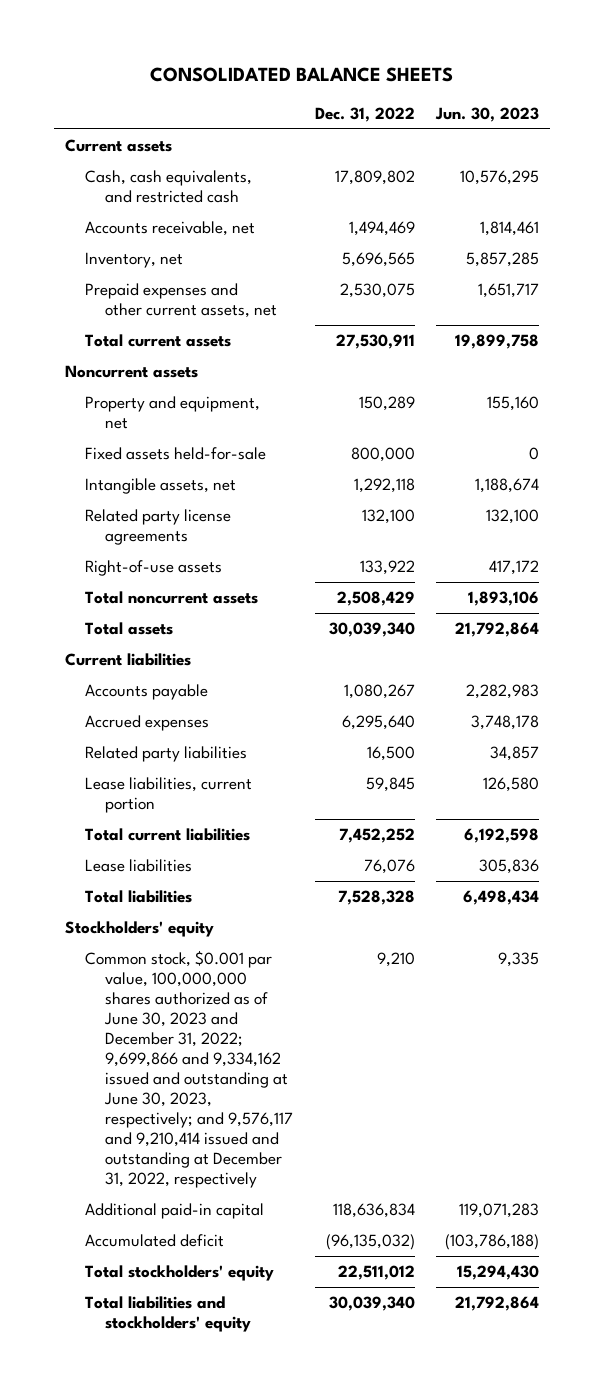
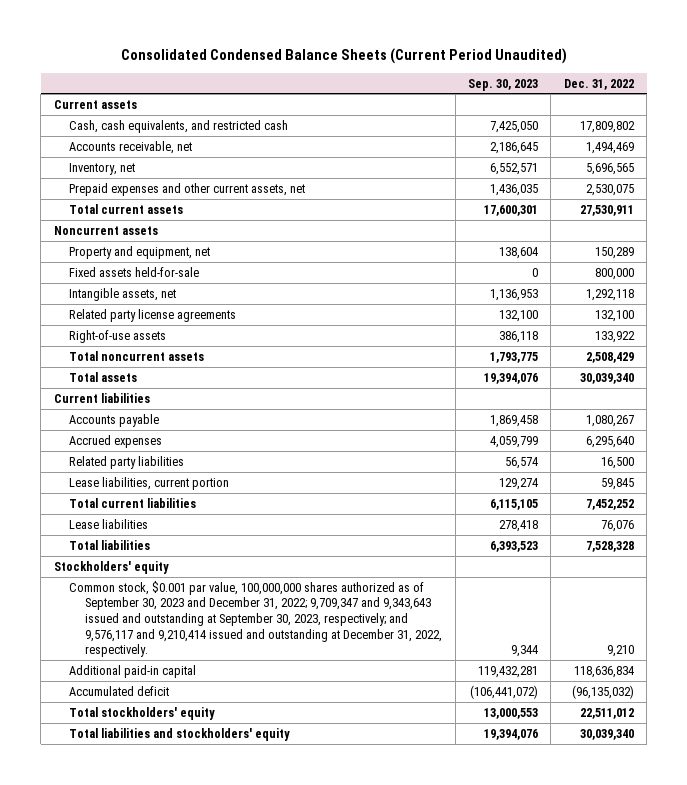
- CONSOLIDATED BALANCE SHEETS
+ Consolidated Condensed Balance Sheets (Current Period Unaudited)
- | Dec. 31, 2022 | Jun. 30, 2023
+ | Sep. 30, 2023 | Dec. 31, 2022
- Common stock, $0.001 par value, 100,000,000 shares authorized as of June 30, 2023 and December 31, 2022; 9,699,866 and 9,334,162 issued and outstanding at June 30, 2023, respectively; and 9,576,117 and 9,210,414 issued and outstanding at December 31, 2022, respectively | 9,210 | 9,335
+ Common stock, $0.001 par value, 100,000,000 shares authorized as of September 30, 2023 and December 31, 2022; 9,709,347 and 9,343,643 issued and outstanding at September 30, 2023, respectively; and 9,576,117 and 9,210,414 issued and outstanding at December 31, 2022, respectively. | 9,344 | 9,210

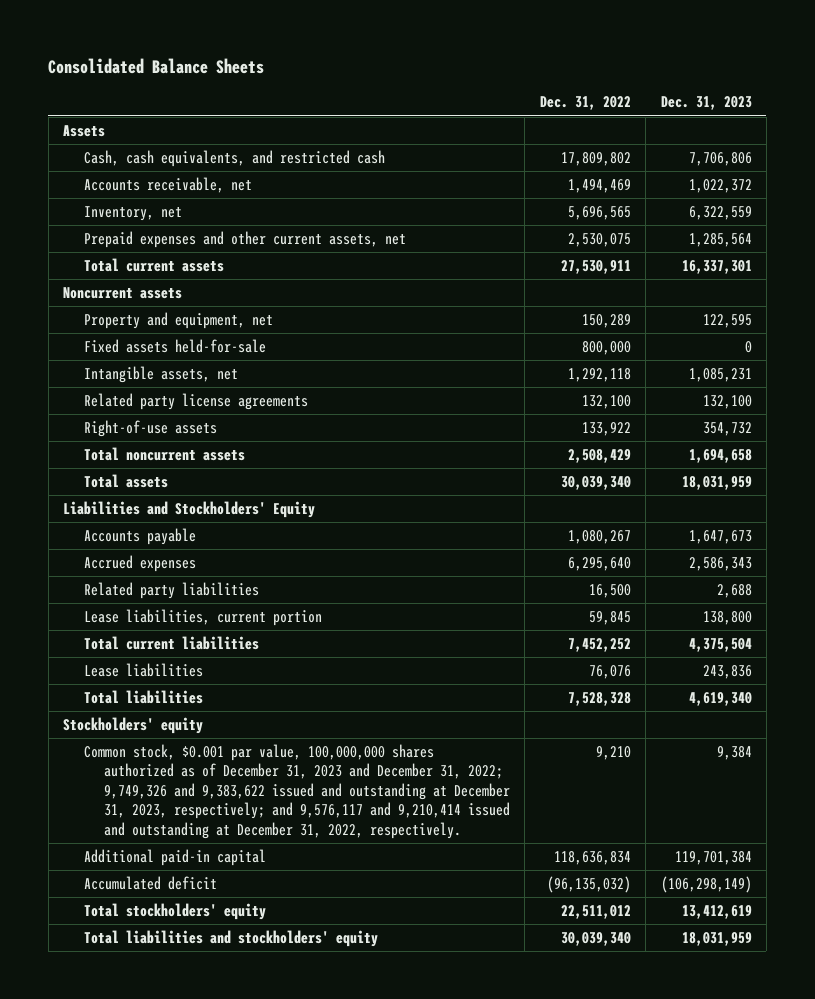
- Consolidated Condensed Balance Sheets (Current Period Unaudited)
+ Consolidated Balance Sheets
- | Sep. 30, 2023 | Dec. 31, 2022
+ | Dec. 31, 2022 | Dec. 31, 2023
- Current assets
+ Assets
- Current liabilities
+ Liabilities and Stockholders' Equity
- Common stock, $0.001 par value, 100,000,000 shares authorized as of September 30, 2023 and December 31, 2022; 9,709,347 and 9,343,643 issued and outstanding at September 30, 2023, respectively; and 9,576,117 and 9,210,414 issued and outstanding at December 31, 2022, respectively. | 9,344 | 9,210
+ Common stock, $0.001 par value, 100,000,000 shares authorized as of December 31, 2023 and December 31, 2022; 9,749,326 and 9,383,622 issued and outstanding at December 31, 2023, respectively; and 9,576,117 and 9,210,414 issued and outstanding at December 31, 2022, respectively. | 9,210 | 9,384

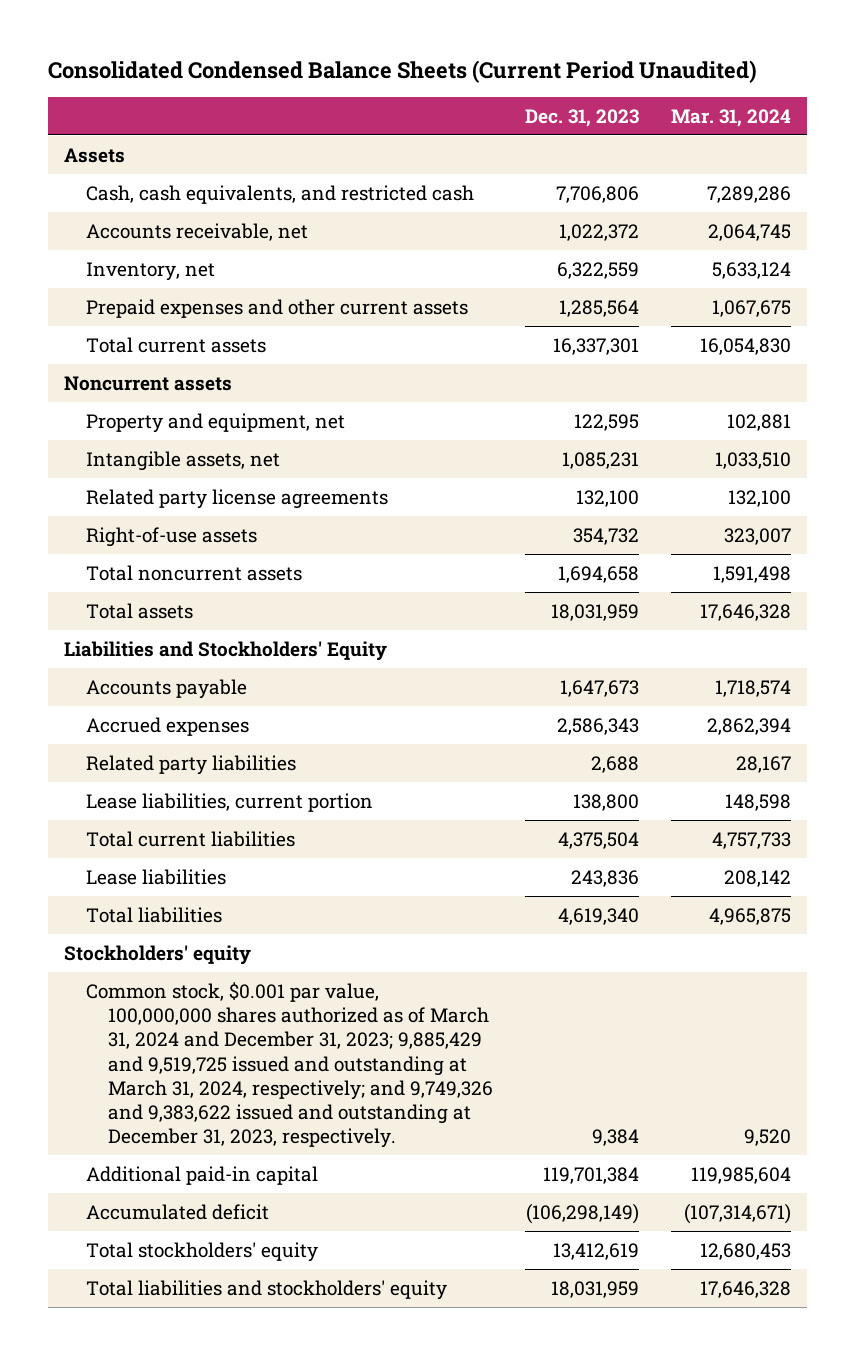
- Consolidated Balance Sheets
+ Consolidated Condensed Balance Sheets (Current Period Unaudited)
- | Dec. 31, 2022 | Dec. 31, 2023
+ | Dec. 31, 2023 | Mar. 31, 2024
- Prepaid expenses and other current assets, net | 2,530,075 | 1,285,564
+ Prepaid expenses and other current assets | 1,285,564 | 1,067,675
- Fixed assets held-for-sale | 800,000 | 0
- Common stock, $0.001 par value, 100,000,000 shares authorized as of December 31, 2023 and December 31, 2022; 9,749,326 and 9,383,622 issued and outstanding at December 31, 2023, respectively; and 9,576,117 and 9,210,414 issued and outstanding at December 31, 2022, respectively. | 9,210 | 9,384
+ Common stock, $0.001 par value, 100,000,000 shares authorized as of March 31, 2024 and December 31, 2023; 9,885,429 and 9,519,725 issued and outstanding at March 31, 2024, respectively; and 9,749,326 and 9,383,622 issued and outstanding at December 31, 2023, respectively. | 9,384 | 9,520

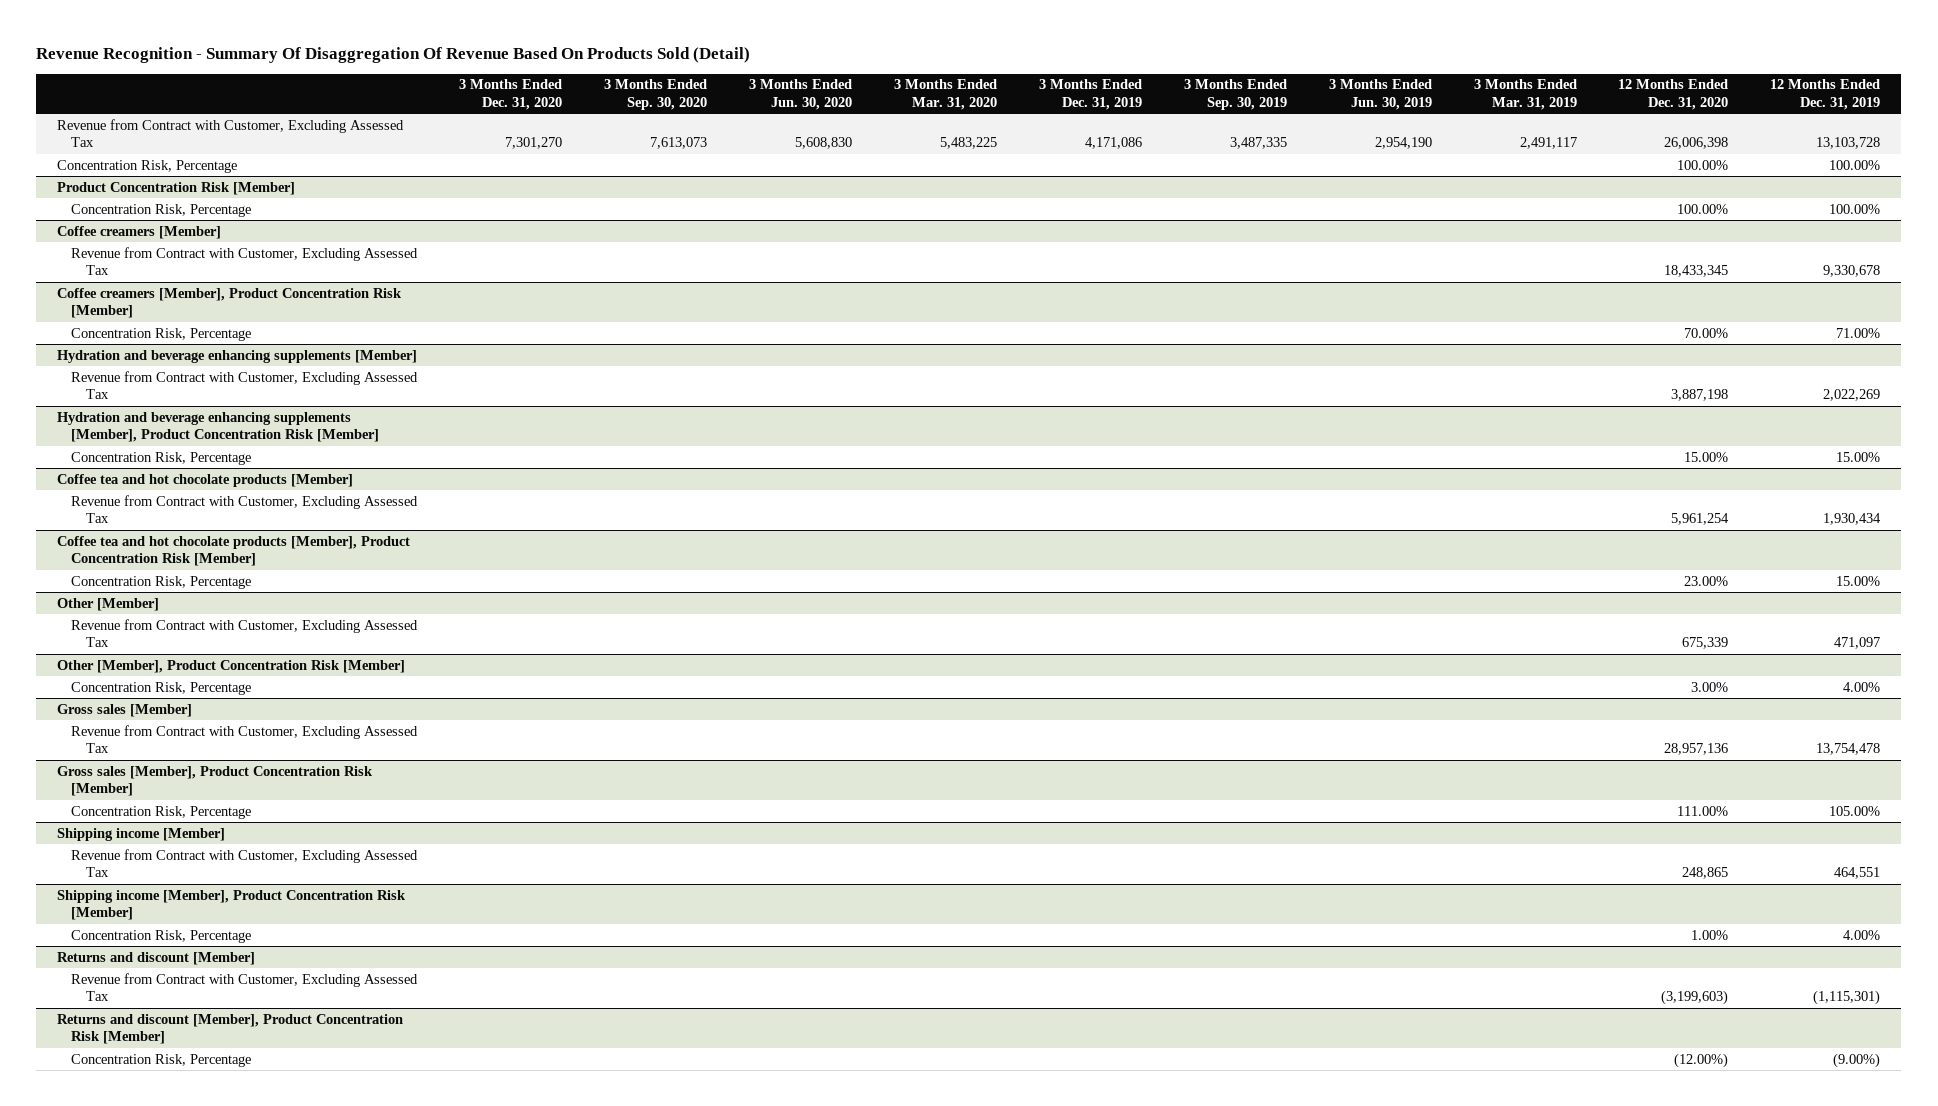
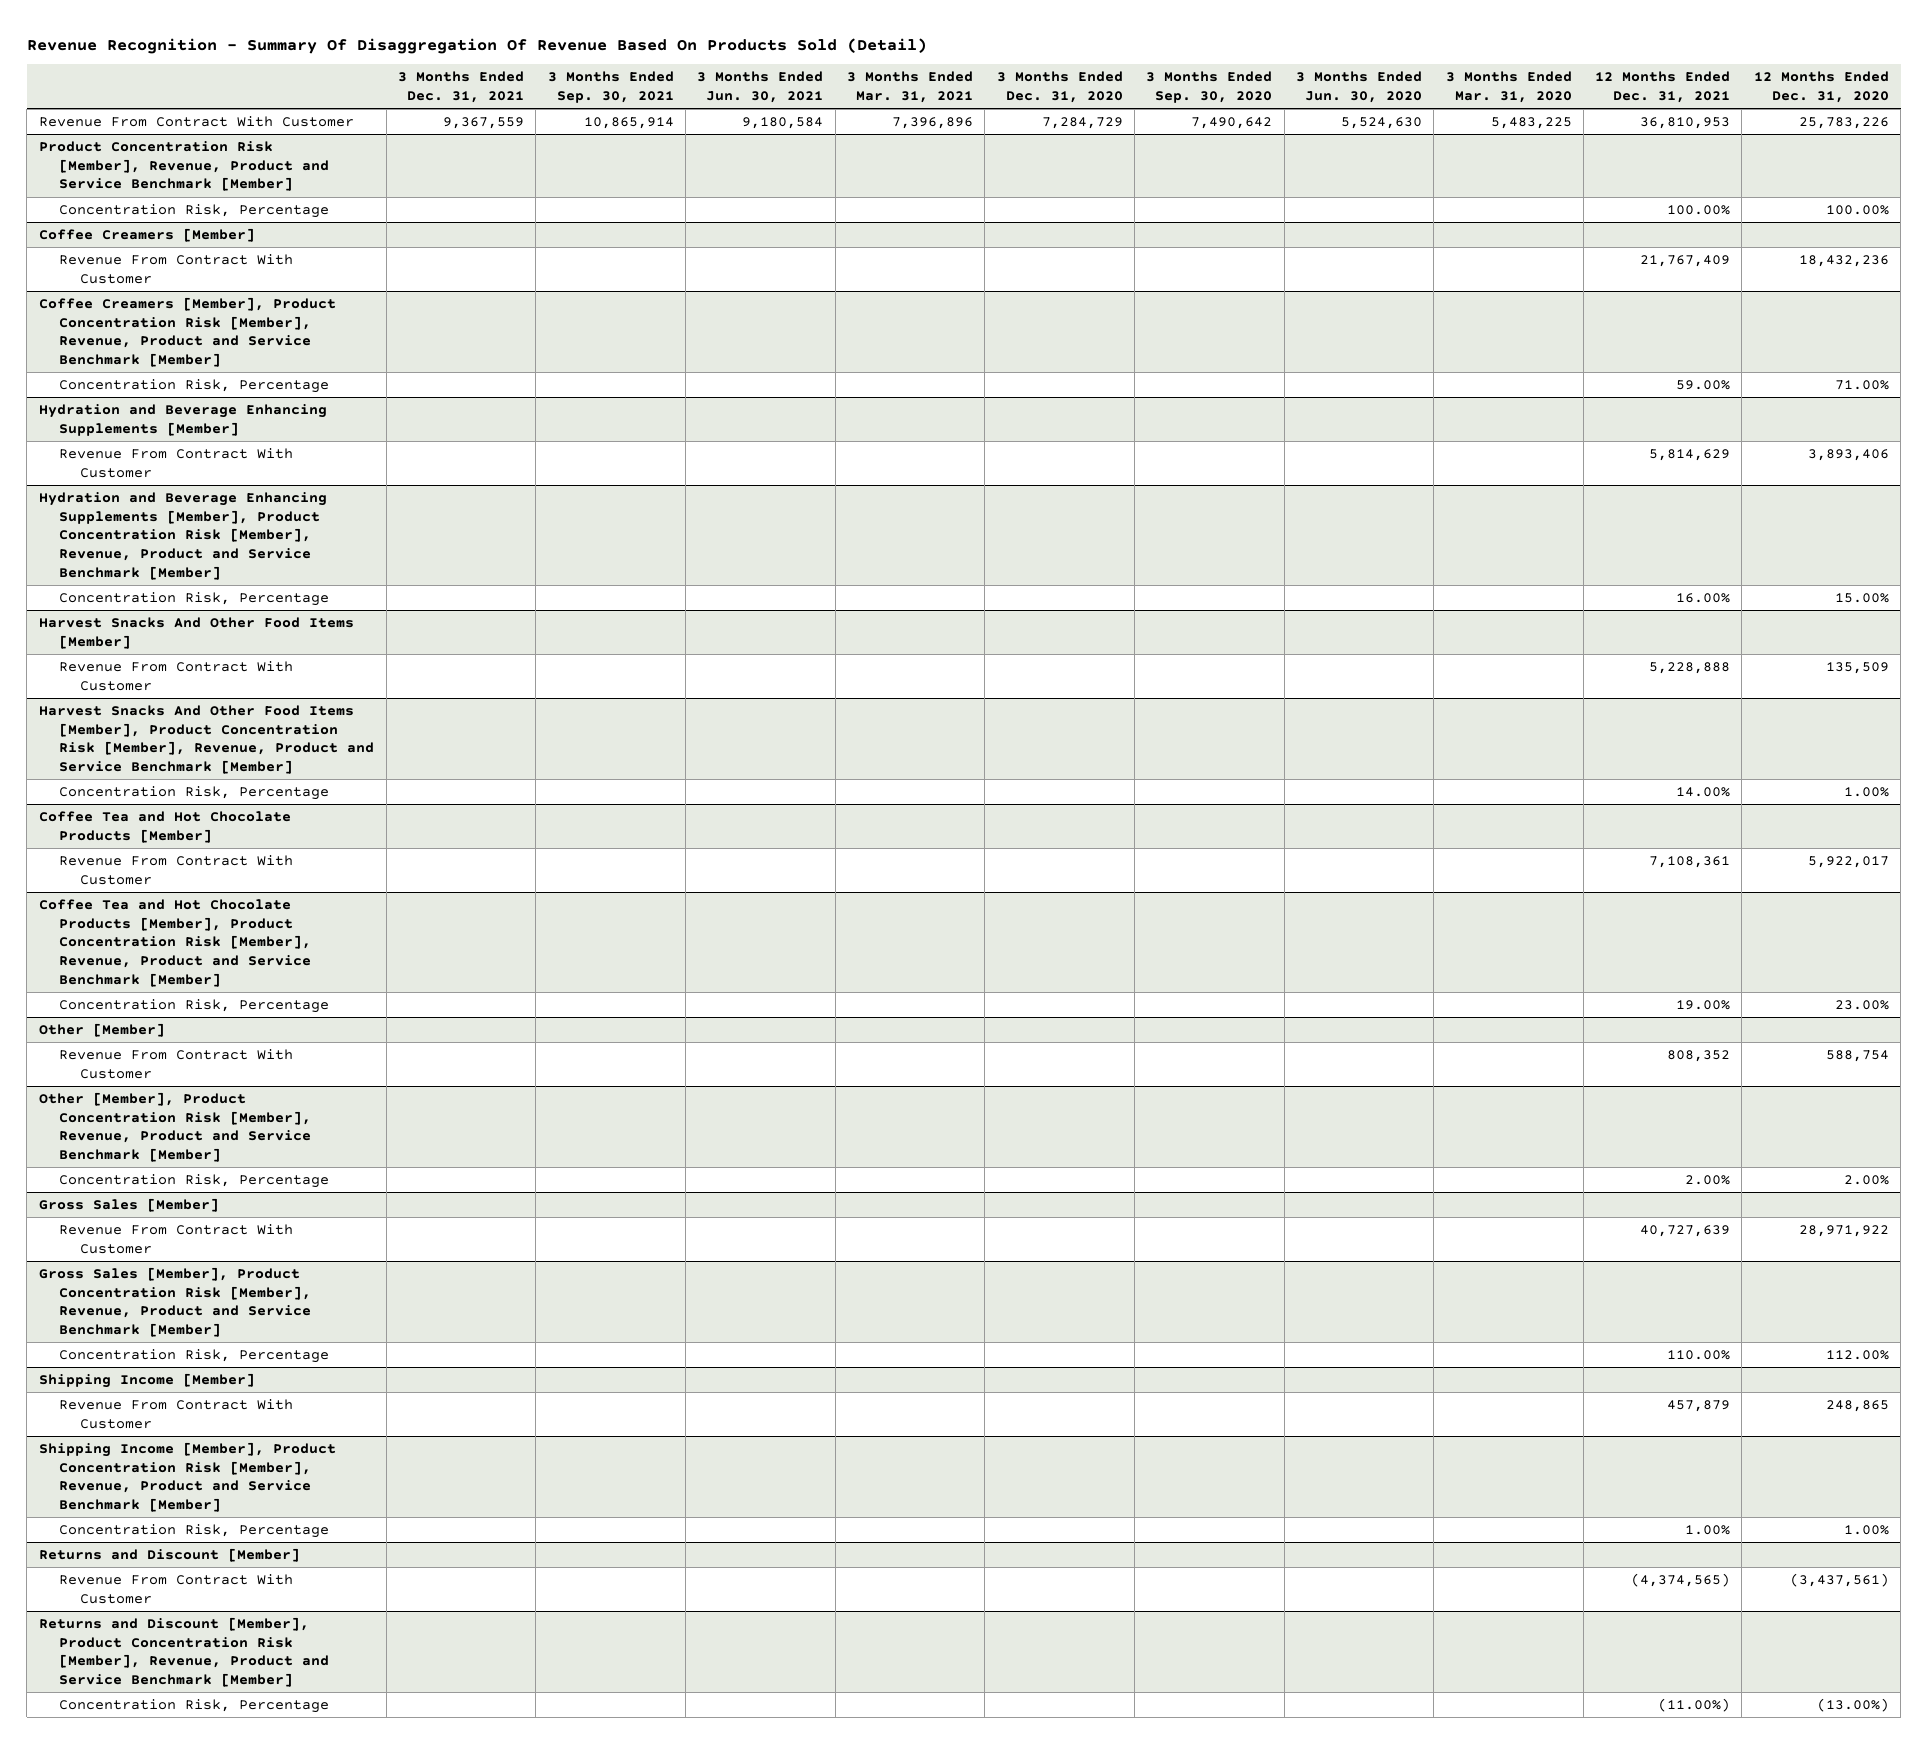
- | 3 Months Ended Dec. 31, 2020 | 3 Months Ended Sep. 30, 2020 | 3 Months Ended Jun. 30, 2020 | 3 Months Ended Mar. 31, 2020 | 3 Months Ended Dec. 31, 2019 | 3 Months Ended Sep. 30, 2019 | 3 Months Ended Jun. 30, 2019 | 3 Months Ended Mar. 31, 2019 | 12 Months Ended Dec. 31, 2020 | 12 Months Ended Dec. 31, 2019
+ | 3 Months Ended Dec. 31, 2021 | 3 Months Ended Sep. 30, 2021 | 3 Months Ended Jun. 30, 2021 | 3 Months Ended Mar. 31, 2021 | 3 Months Ended Dec. 31, 2020 | 3 Months Ended Sep. 30, 2020 | 3 Months Ended Jun. 30, 2020 | 3 Months Ended Mar. 31, 2020 | 12 Months Ended Dec. 31, 2021 | 12 Months Ended Dec. 31, 2020
- Revenue from Contract with Customer, Excluding Assessed Tax | 7,301,270 | 7,613,073 | 5,608,830 | 5,483,225 | 4,171,086 | 3,487,335 | 2,954,190 | 2,491,117 | 26,006,398 | 13,103,728
- Concentration Risk, Percentage | | | | | | | | | 100.00% | 100.00%
- Product Concentration Risk [Member]
+ Revenue From Contract With Customer | 9,367,559 | 10,865,914 | 9,180,584 | 7,396,896 | 7,284,729 | 7,490,642 | 5,524,630 | 5,483,225 | 36,810,953 | 25,783,226
+ Product Concentration Risk [Member], Revenue, Product and Service Benchmark [Member]
- Coffee creamers [Member]
- Revenue from Contract with Customer, Excluding Assessed Tax | | | | | | | | | 18,433,345 | 9,330,678
- Coffee creamers [Member], Product Concentration Risk [Member]
- Concentration Risk, Percentage | | | | | | | | | 70.00% | 71.00%
- Hydration and beverage enhancing supplements [Member]
- Revenue from Contract with Customer, Excluding Assessed Tax | | | | | | | | | 3,887,198 | 2,022,269
- Hydration and beverage enhancing supplements [Member], Product Concentration Risk [Member]
+ Coffee Creamers [Member]
+ Revenue From Contract With Customer | | | | | | | | | 21,767,409 | 18,432,236
+ Coffee Creamers [Member], Product Concentration Risk [Member], Revenue, Product and Service Benchmark [Member]
+ Concentration Risk, Percentage | | | | | | | | | 59.00% | 71.00%
+ Hydration and Beverage Enhancing Supplements [Member]
+ Revenue From Contract With Customer | | | | | | | | | 5,814,629 | 3,893,406
+ Hydration and Beverage Enhancing Supplements [Member], Product Concentration Risk [Member], Revenue, Product and Service Benchmark [Member]
- Coffee tea and hot chocolate products [Member]
- Revenue from Contract with Customer, Excluding Assessed Tax | | | | | | | | | 5,961,254 | 1,930,434
- Coffee tea and hot chocolate products [Member], Product Concentration Risk [Member]
+ Harvest Snacks And Other Food Items [Member]
+ Revenue From Contract With Customer | | | | | | | | | 5,228,888 | 135,509
+ Harvest Snacks And Other Food Items [Member], Product Concentration Risk [Member], Revenue, Product and Service Benchmark [Member]
+ Concentration Risk, Percentage | | | | | | | | | 14.00% | 1.00%
+ Coffee Tea and Hot Chocolate Products [Member]
+ Revenue From Contract With Customer | | | | | | | | | 7,108,361 | 5,922,017
+ Coffee Tea and Hot Chocolate Products [Member], Product Concentration Risk [Member], Revenue, Product and Service Benchmark [Member]
@ Other [Member]
- Revenue from Contract with Customer, Excluding Assessed Tax | | | | | | | | | 675,339 | 471,097
- Other [Member], Product Concentration Risk [Member]
- Concentration Risk, Percentage | | | | | | | | | 3.00% | 4.00%
- Gross sales [Member]
- Revenue from Contract with Customer, Excluding Assessed Tax | | | | | | | | | 28,957,136 | 13,754,478
- Gross sales [Member], Product Concentration Risk [Member]
- Concentration Risk, Percentage | | | | | | | | | 111.00% | 105.00%
- Shipping income [Member]
- Revenue from Contract with Customer, Excluding Assessed Tax | | | | | | | | | 248,865 | 464,551
- Shipping income [Member], Product Concentration Risk [Member]
@ Other [Member]
+ Revenue From Contract With Customer | | | | | | | | | 808,352 | 588,754
+ Other [Member], Product Concentration Risk [Member], Revenue, Product and Service Benchmark [Member]
+ Concentration Risk, Percentage | | | | | | | | | 2.00% | 2.00%
+ Gross Sales [Member]
+ Revenue From Contract With Customer | | | | | | | | | 40,727,639 | 28,971,922
+ Gross Sales [Member], Product Concentration Risk [Member], Revenue, Product and Service Benchmark [Member]
+ Concentration Risk, Percentage | | | | | | | | | 110.00% | 112.00%
+ Shipping Income [Member]
+ Revenue From Contract With Customer | | | | | | | | | 457,879 | 248,865
+ Shipping Income [Member], Product Concentration Risk [Member], Revenue, Product and Service Benchmark [Member]
- Returns and discount [Member]
- Revenue from Contract with Customer, Excluding Assessed Tax | | | | | | | | | (3,199,603) | (1,115,301)
- Returns and discount [Member], Product Concentration Risk [Member]
- Concentration Risk, Percentage | | | | | | | | | (12.00%) | (9.00%)
+ Returns and Discount [Member]
+ Revenue From Contract With Customer | | | | | | | | | (4,374,565) | (3,437,561)
+ Returns and Discount [Member], Product Concentration Risk [Member], Revenue, Product and Service Benchmark [Member]
+ Concentration Risk, Percentage | | | | | | | | | (11.00%) | (13.00%)

